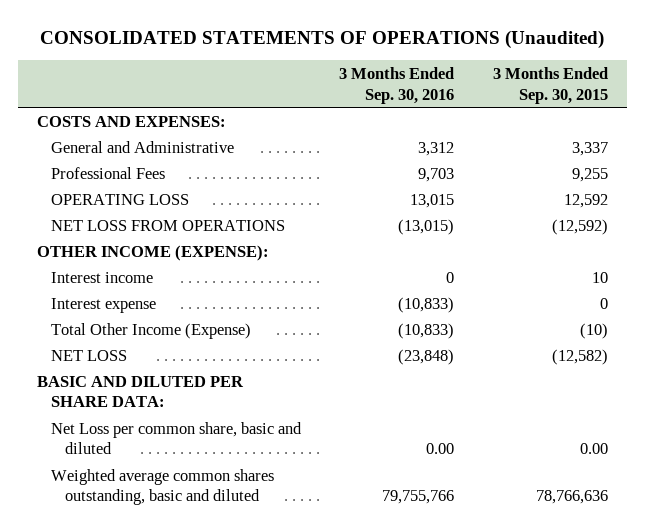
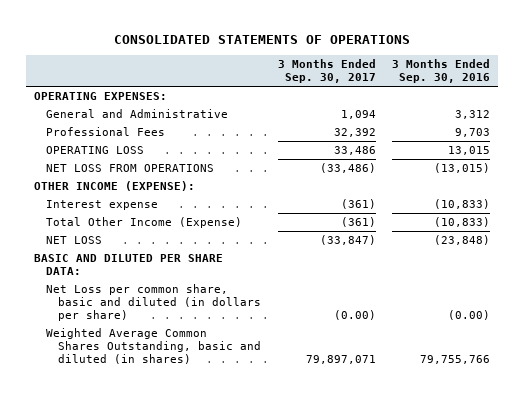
- CONSOLIDATED STATEMENTS OF OPERATIONS (Unaudited)
+ CONSOLIDATED STATEMENTS OF OPERATIONS
- | 3 Months Ended Sep. 30, 2016 | 3 Months Ended Sep. 30, 2015
+ | 3 Months Ended Sep. 30, 2017 | 3 Months Ended Sep. 30, 2016
- COSTS AND EXPENSES:
+ OPERATING EXPENSES:
- Interest income | 0 | 10
- Net Loss per common share, basic and diluted | 0.00 | 0.00
- Weighted average common shares outstanding, basic and diluted | 79,755,766 | 78,766,636
+ Net Loss per common share, basic and diluted (in dollars per share) | (0.00) | (0.00)
+ Weighted Average Common Shares Outstanding, basic and diluted (in shares) | 79,897,071 | 79,755,766

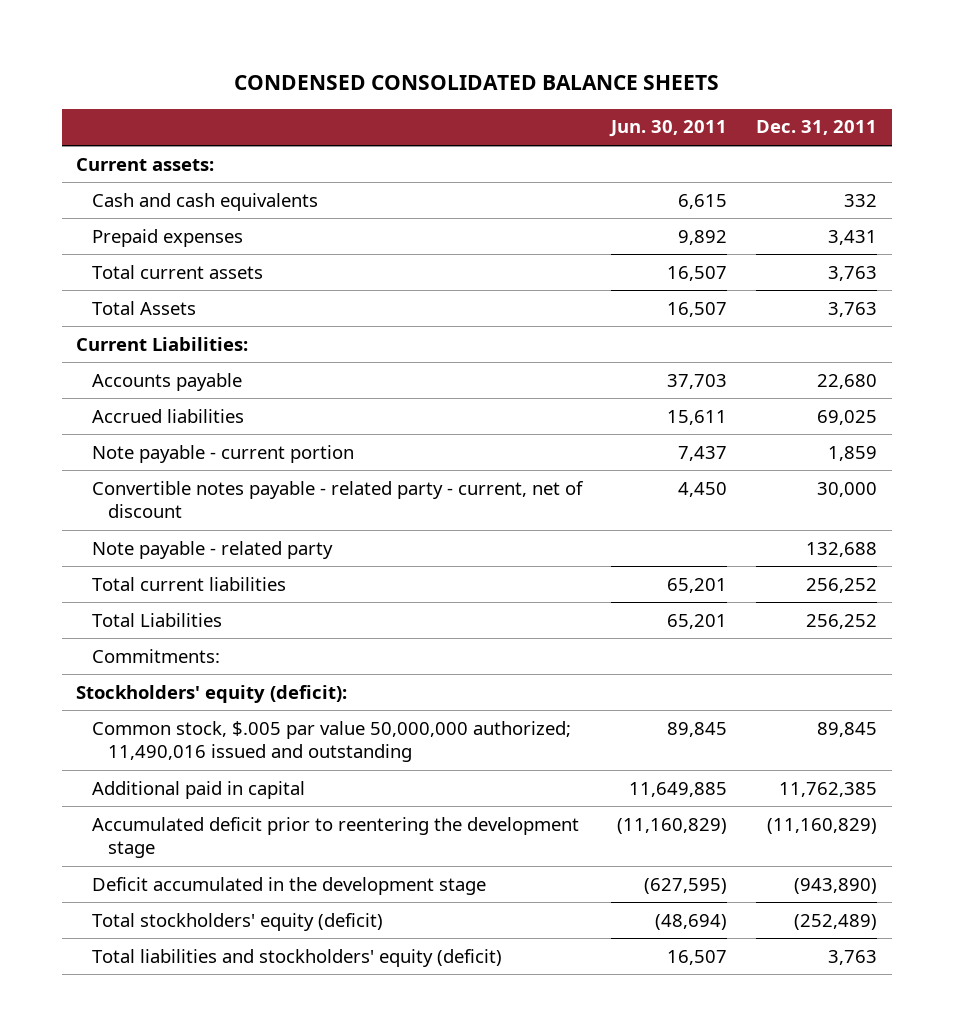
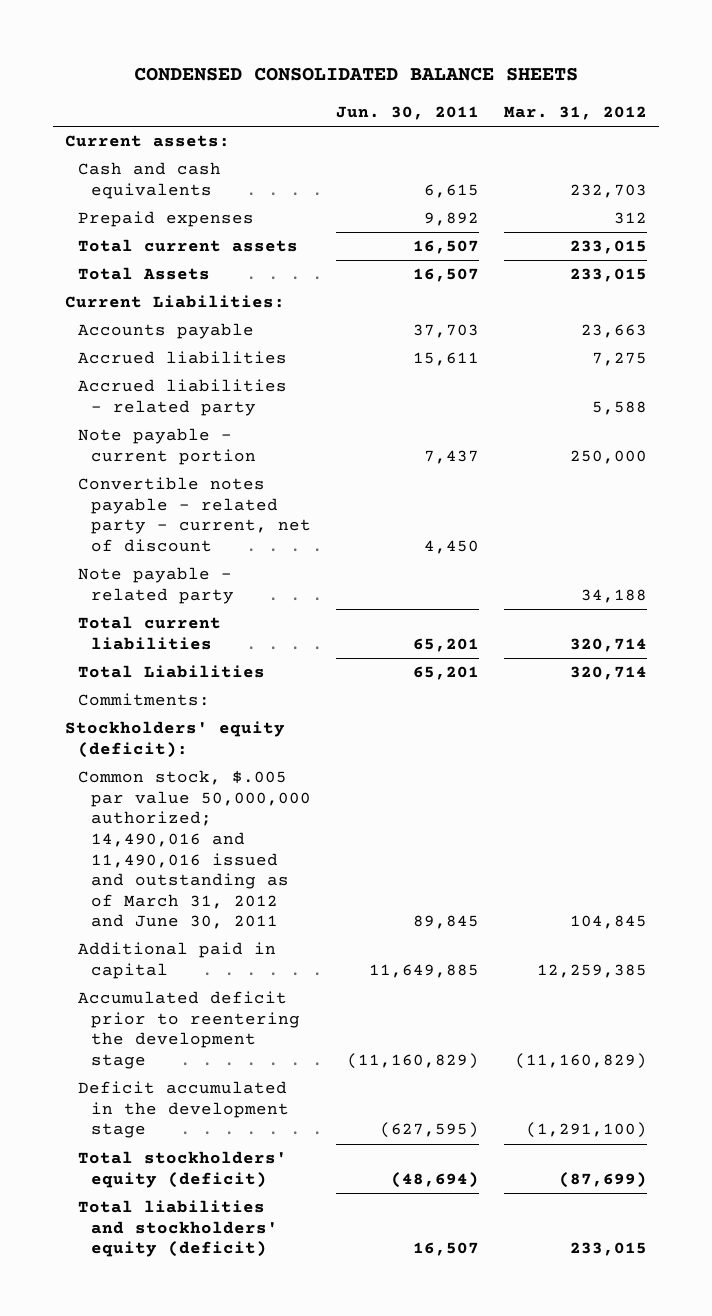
- | Jun. 30, 2011 | Dec. 31, 2011
+ | Jun. 30, 2011 | Mar. 31, 2012
+ Accrued liabilities - related party | | 5,588
- Common stock, $.005 par value 50,000,000 authorized; 11,490,016 issued and outstanding | 89,845 | 89,845
+ Common stock, $.005 par value 50,000,000 authorized; 14,490,016 and 11,490,016 issued and outstanding as of March 31, 2012 and June 30, 2011 | 89,845 | 104,845

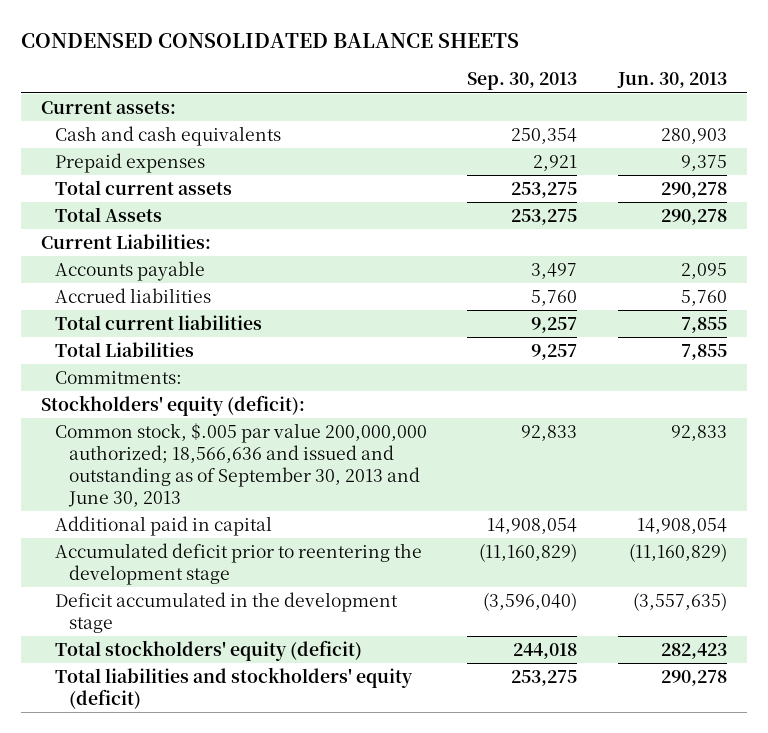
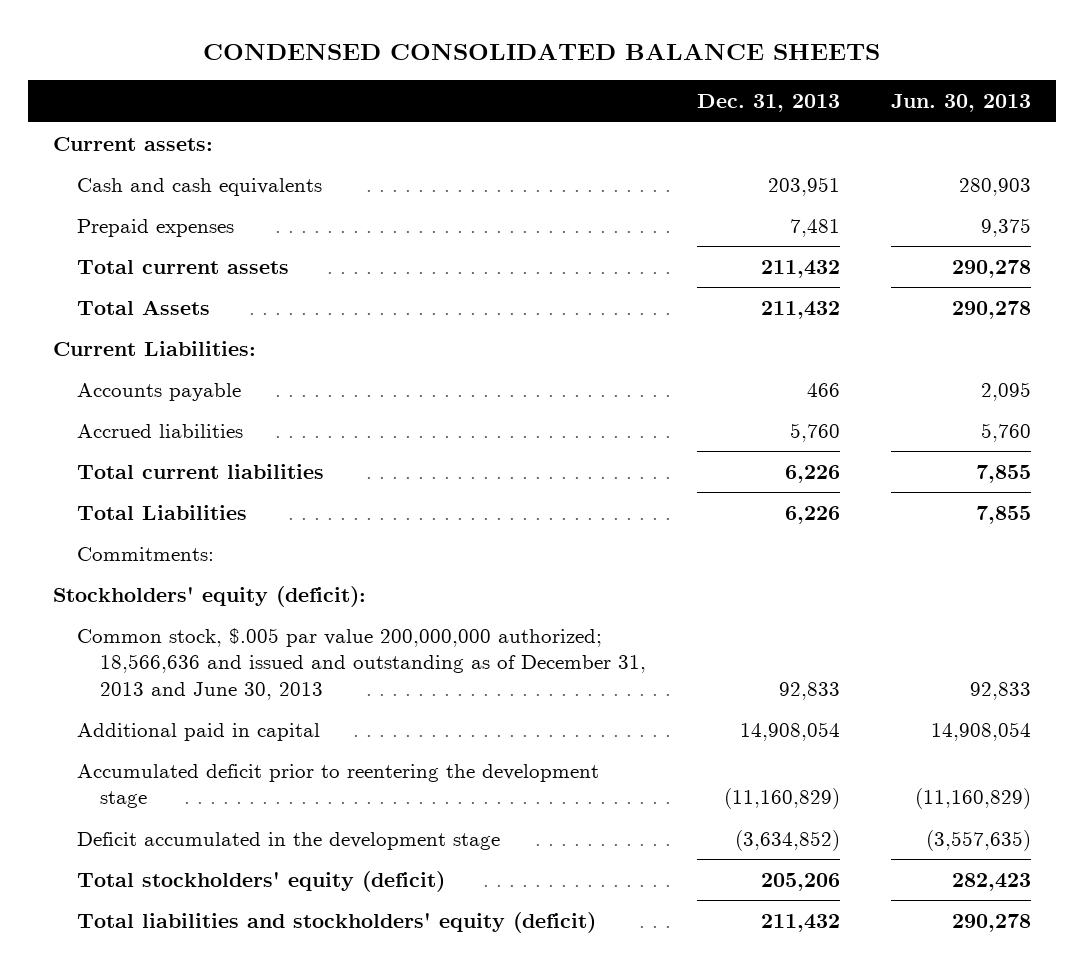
- | Sep. 30, 2013 | Jun. 30, 2013
+ | Dec. 31, 2013 | Jun. 30, 2013
- Common stock, $.005 par value 200,000,000 authorized; 18,566,636 and issued and outstanding as of September 30, 2013 and June 30, 2013 | 92,833 | 92,833
+ Common stock, $.005 par value 200,000,000 authorized; 18,566,636 and issued and outstanding as of December 31, 2013 and June 30, 2013 | 92,833 | 92,833

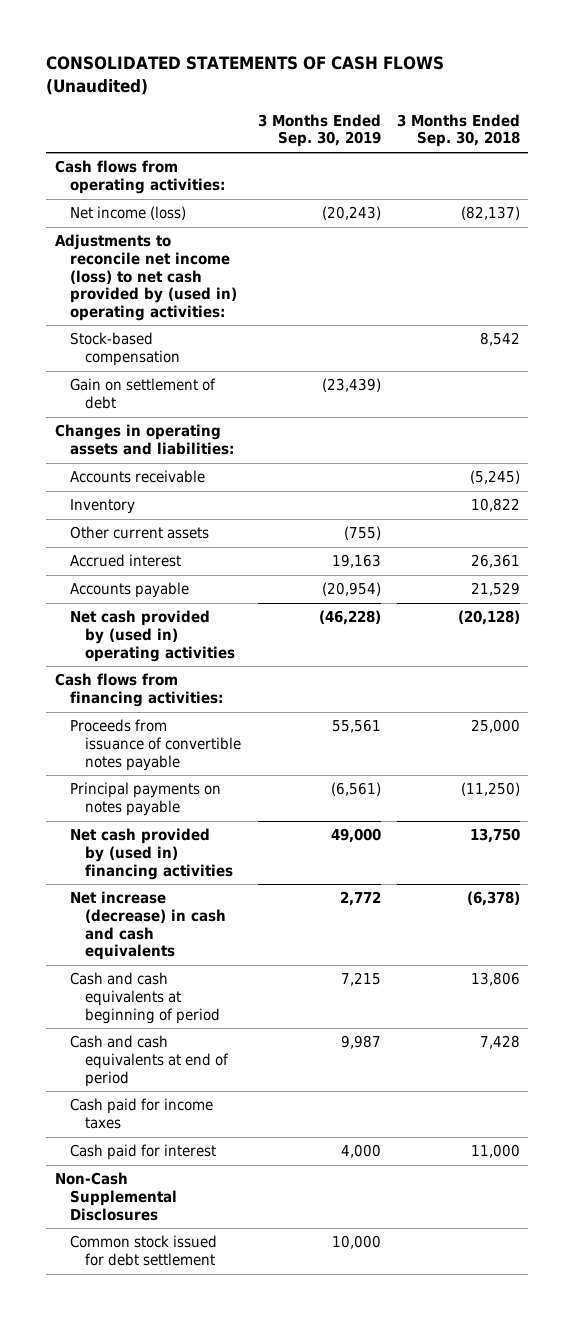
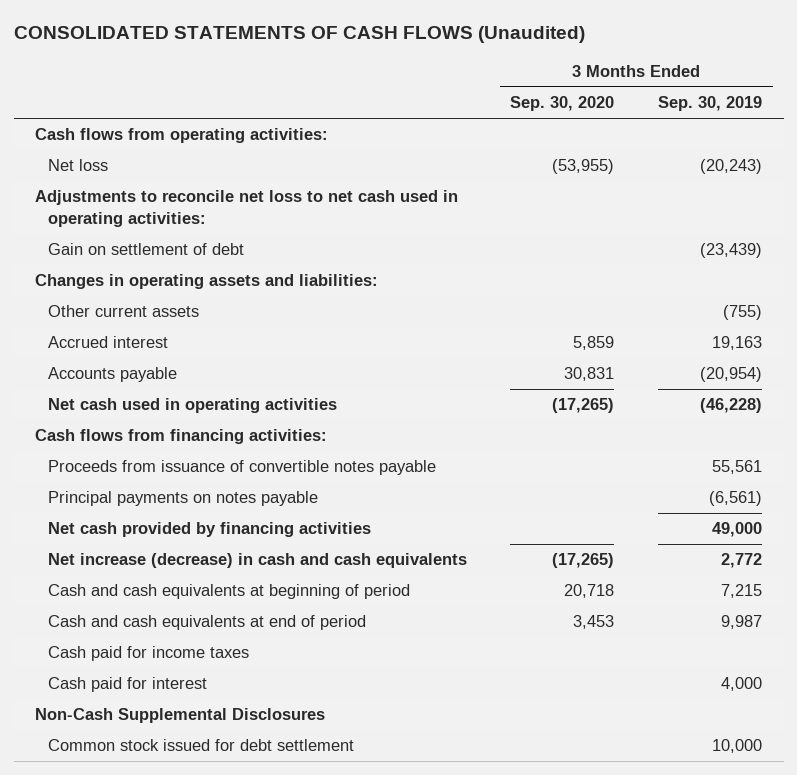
- | 3 Months Ended Sep. 30, 2019 | 3 Months Ended Sep. 30, 2018
+ | 3 Months Ended Sep. 30, 2020 | 3 Months Ended Sep. 30, 2019
- Net income (loss) | (20,243) | (82,137)
- Adjustments to reconcile net income (loss) to net cash provided by (used in) operating activities:
- Stock-based compensation | | 8,542
+ Net loss | (53,955) | (20,243)
+ Adjustments to reconcile net loss to net cash used in operating activities:
- Accounts receivable | | (5,245)
- Inventory | | 10,822
- Net cash provided by (used in) operating activities | (46,228) | (20,128)
+ Net cash used in operating activities | (17,265) | (46,228)
- Net cash provided by (used in) financing activities | 49,000 | 13,750
+ Net cash provided by financing activities | | 49,000

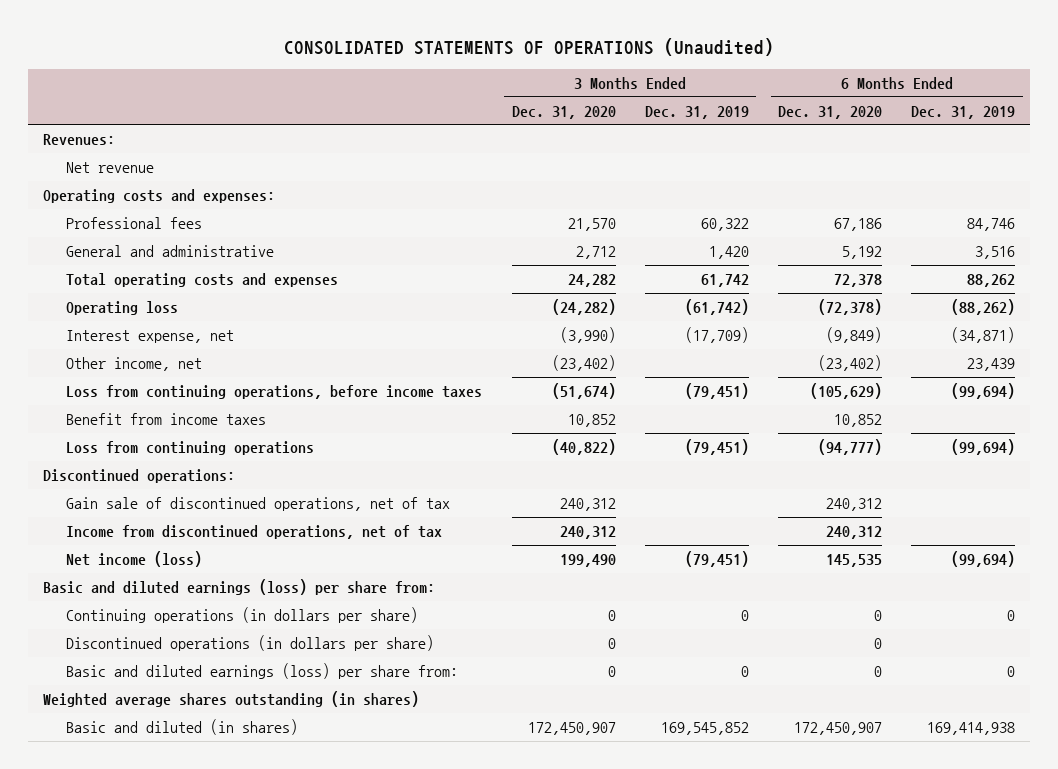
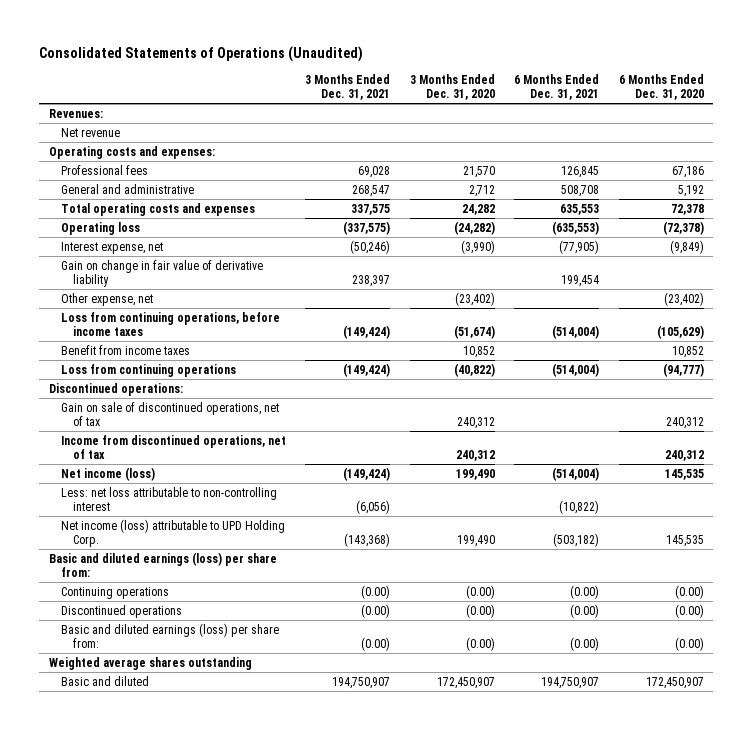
- CONSOLIDATED STATEMENTS OF OPERATIONS (Unaudited)
+ Consolidated Statements of Operations (Unaudited)
- | 3 Months Ended Dec. 31, 2020 | 3 Months Ended Dec. 31, 2019 | 6 Months Ended Dec. 31, 2020 | 6 Months Ended Dec. 31, 2019
+ | 3 Months Ended Dec. 31, 2021 | 3 Months Ended Dec. 31, 2020 | 6 Months Ended Dec. 31, 2021 | 6 Months Ended Dec. 31, 2020
- Other income, net | (23,402) | | (23,402) | 23,439
+ Gain on change in fair value of derivative liability | 238,397 | | 199,454 |
+ Other expense, net | | (23,402) | | (23,402)
- Gain sale of discontinued operations, net of tax | 240,312 | | 240,312 |
+ Gain on sale of discontinued operations, net of tax | | 240,312 | | 240,312
+ Less: net loss attributable to non-controlling interest | (6,056) | | (10,822) |
+ Net income (loss) attributable to UPD Holding Corp. | (143,368) | 199,490 | (503,182) | 145,535
- Continuing operations (in dollars per share) | 0 | 0 | 0 | 0
- Discontinued operations (in dollars per share) | 0 | | 0 |
- Basic and diluted earnings (loss) per share from: | 0 | 0 | 0 | 0
- Weighted average shares outstanding (in shares)
- Basic and diluted (in shares) | 172,450,907 | 169,545,852 | 172,450,907 | 169,414,938
+ Continuing operations | (0.00) | (0.00) | (0.00) | (0.00)
+ Discontinued operations | (0.00) | (0.00) | (0.00) | (0.00)
+ Basic and diluted earnings (loss) per share from: | (0.00) | (0.00) | (0.00) | (0.00)
+ Weighted average shares outstanding
+ Basic and diluted | 194,750,907 | 172,450,907 | 194,750,907 | 172,450,907

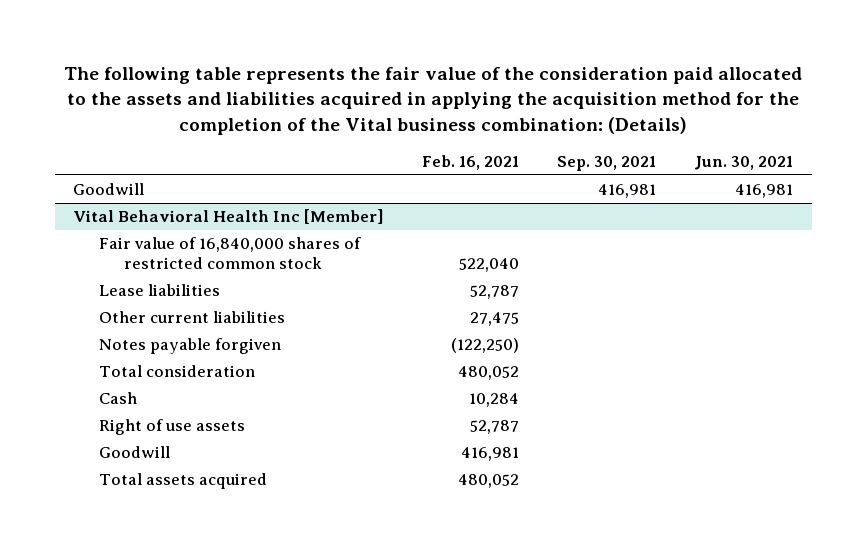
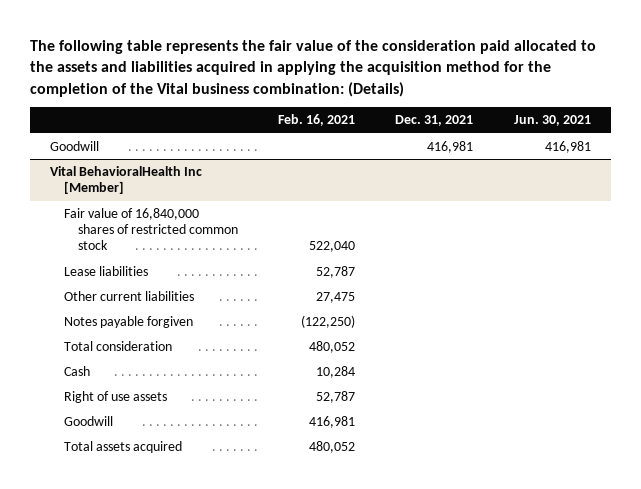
- | Feb. 16, 2021 | Sep. 30, 2021 | Jun. 30, 2021
+ | Feb. 16, 2021 | Dec. 31, 2021 | Jun. 30, 2021
- Vital Behavioral Health Inc [Member]
+ Vital BehavioralHealth Inc [Member]

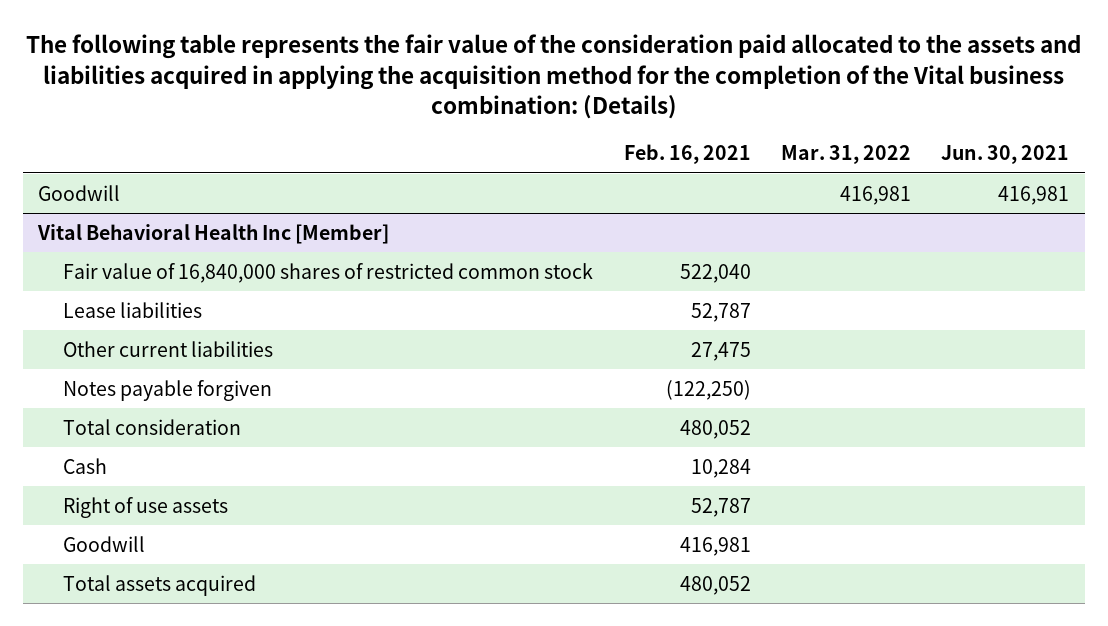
- | Feb. 16, 2021 | Dec. 31, 2021 | Jun. 30, 2021
+ | Feb. 16, 2021 | Mar. 31, 2022 | Jun. 30, 2021
- Vital BehavioralHealth Inc [Member]
+ Vital Behavioral Health Inc [Member]

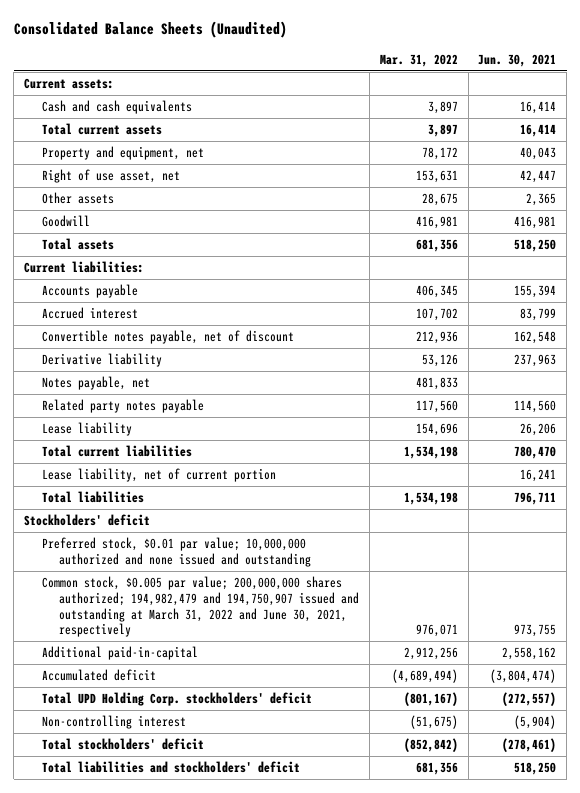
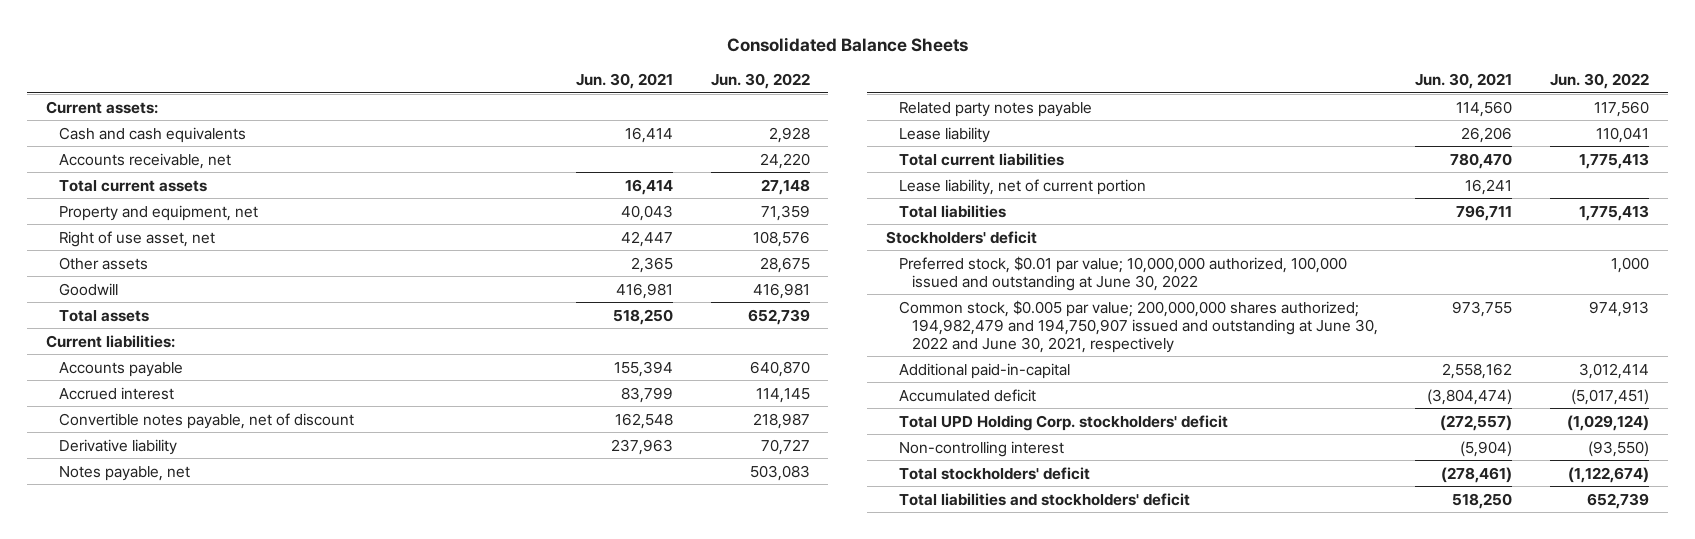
- Consolidated Balance Sheets (Unaudited)
+ Consolidated Balance Sheets
- | Mar. 31, 2022 | Jun. 30, 2021
+ | Jun. 30, 2021 | Jun. 30, 2022
+ Accounts receivable, net | | 24,220
- Preferred stock, $0.01 par value; 10,000,000 authorized and none issued and outstanding
- Common stock, $0.005 par value; 200,000,000 shares authorized; 194,982,479 and 194,750,907 issued and outstanding at March 31, 2022 and June 30, 2021, respectively | 976,071 | 973,755
+ Preferred stock, $0.01 par value; 10,000,000 authorized, 100,000 issued and outstanding at June 30, 2022 | | 1,000
+ Common stock, $0.005 par value; 200,000,000 shares authorized; 194,982,479 and 194,750,907 issued and outstanding at June 30, 2022 and June 30, 2021, respectively | 973,755 | 974,913

